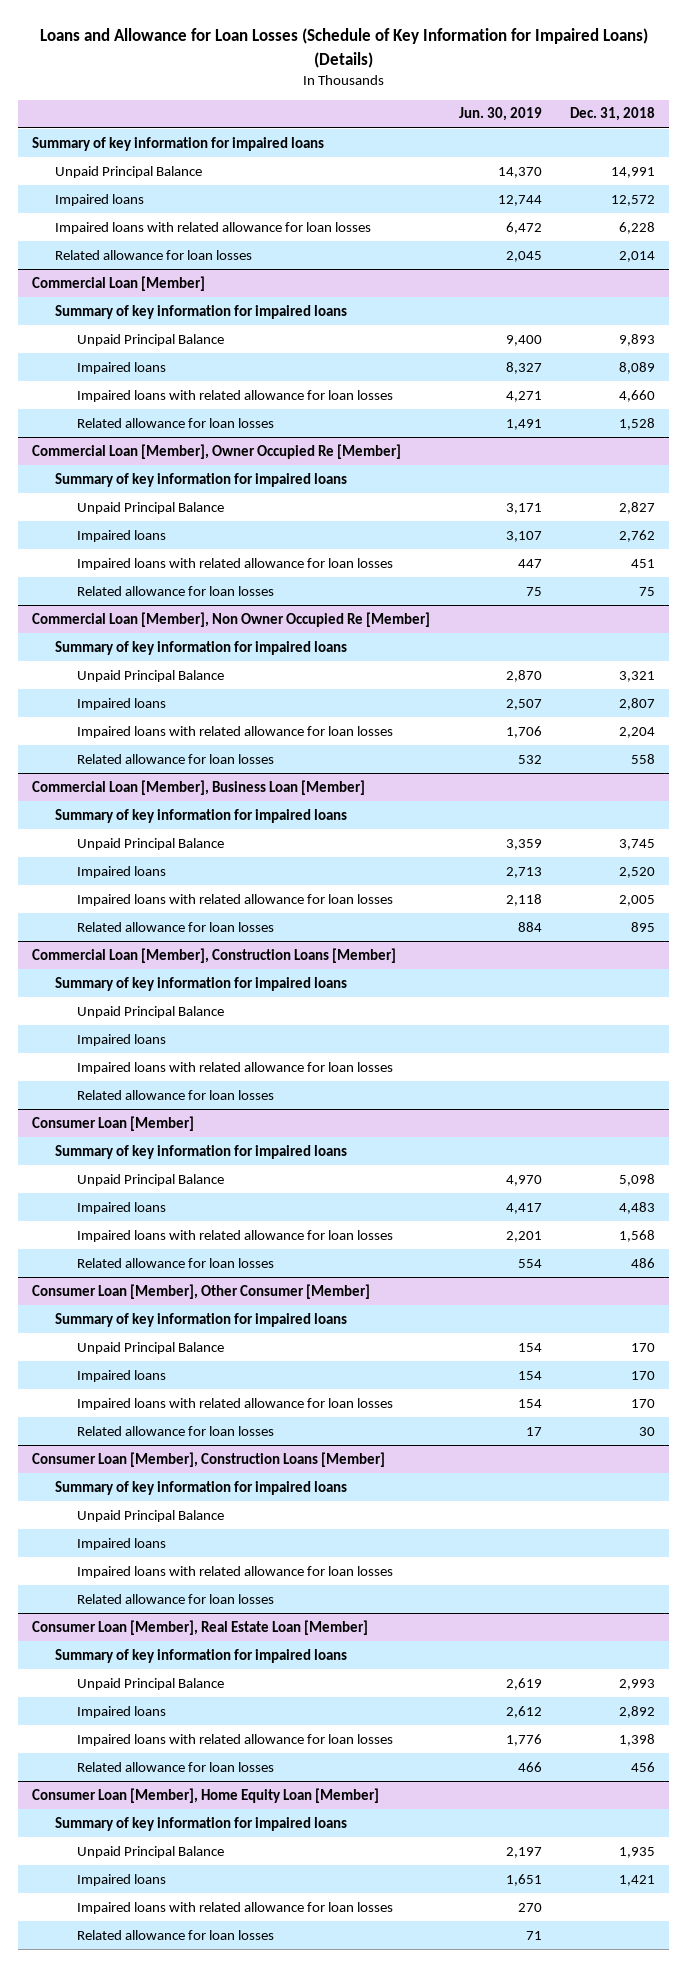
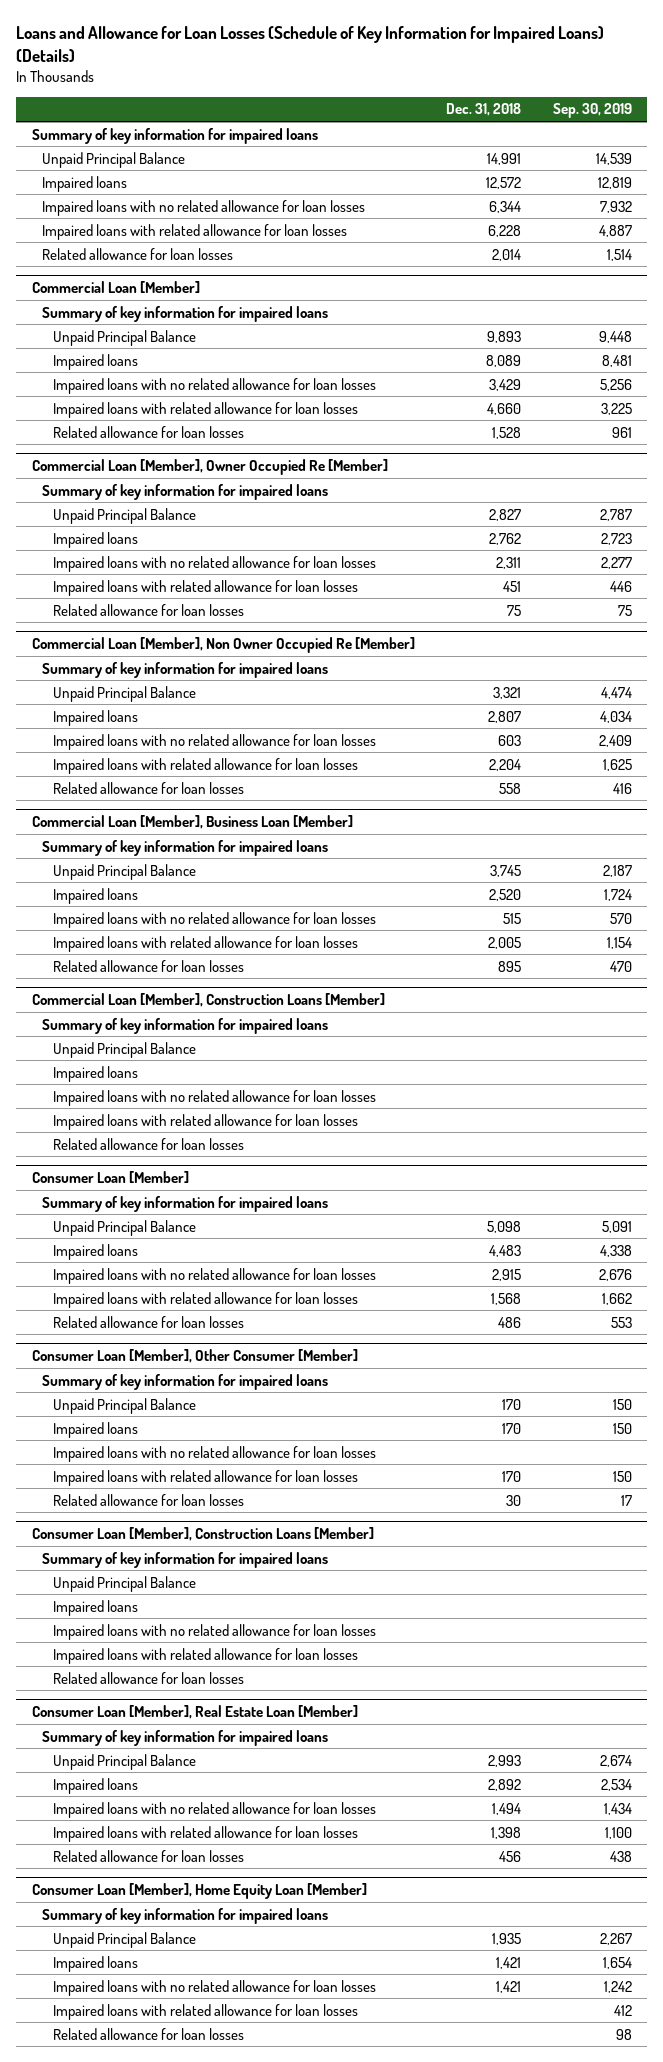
- | Jun. 30, 2019 | Dec. 31, 2018
+ | Dec. 31, 2018 | Sep. 30, 2019
+ Impaired loans with no related allowance for loan losses | 6,344 | 7,932
@ Commercial Loan [Member]
+ Impaired loans with no related allowance for loan losses | 3,429 | 5,256
@ Commercial Loan [Member], Owner Occupied Re [Member]
+ Impaired loans with no related allowance for loan losses | 2,311 | 2,277
@ Commercial Loan [Member], Non Owner Occupied Re [Member]
+ Impaired loans with no related allowance for loan losses | 603 | 2,409
@ Commercial Loan [Member], Business Loan [Member]
+ Impaired loans with no related allowance for loan losses | 515 | 570
@ Commercial Loan [Member], Construction Loans [Member]
+ Impaired loans with no related allowance for loan losses
@ Consumer Loan [Member]
+ Impaired loans with no related allowance for loan losses | 2,915 | 2,676
@ Consumer Loan [Member], Other Consumer [Member]
+ Impaired loans with no related allowance for loan losses
@ Consumer Loan [Member], Construction Loans [Member]
+ Impaired loans with no related allowance for loan losses
@ Consumer Loan [Member], Real Estate Loan [Member]
+ Impaired loans with no related allowance for loan losses | 1,494 | 1,434
@ Consumer Loan [Member], Home Equity Loan [Member]
+ Impaired loans with no related allowance for loan losses | 1,421 | 1,242

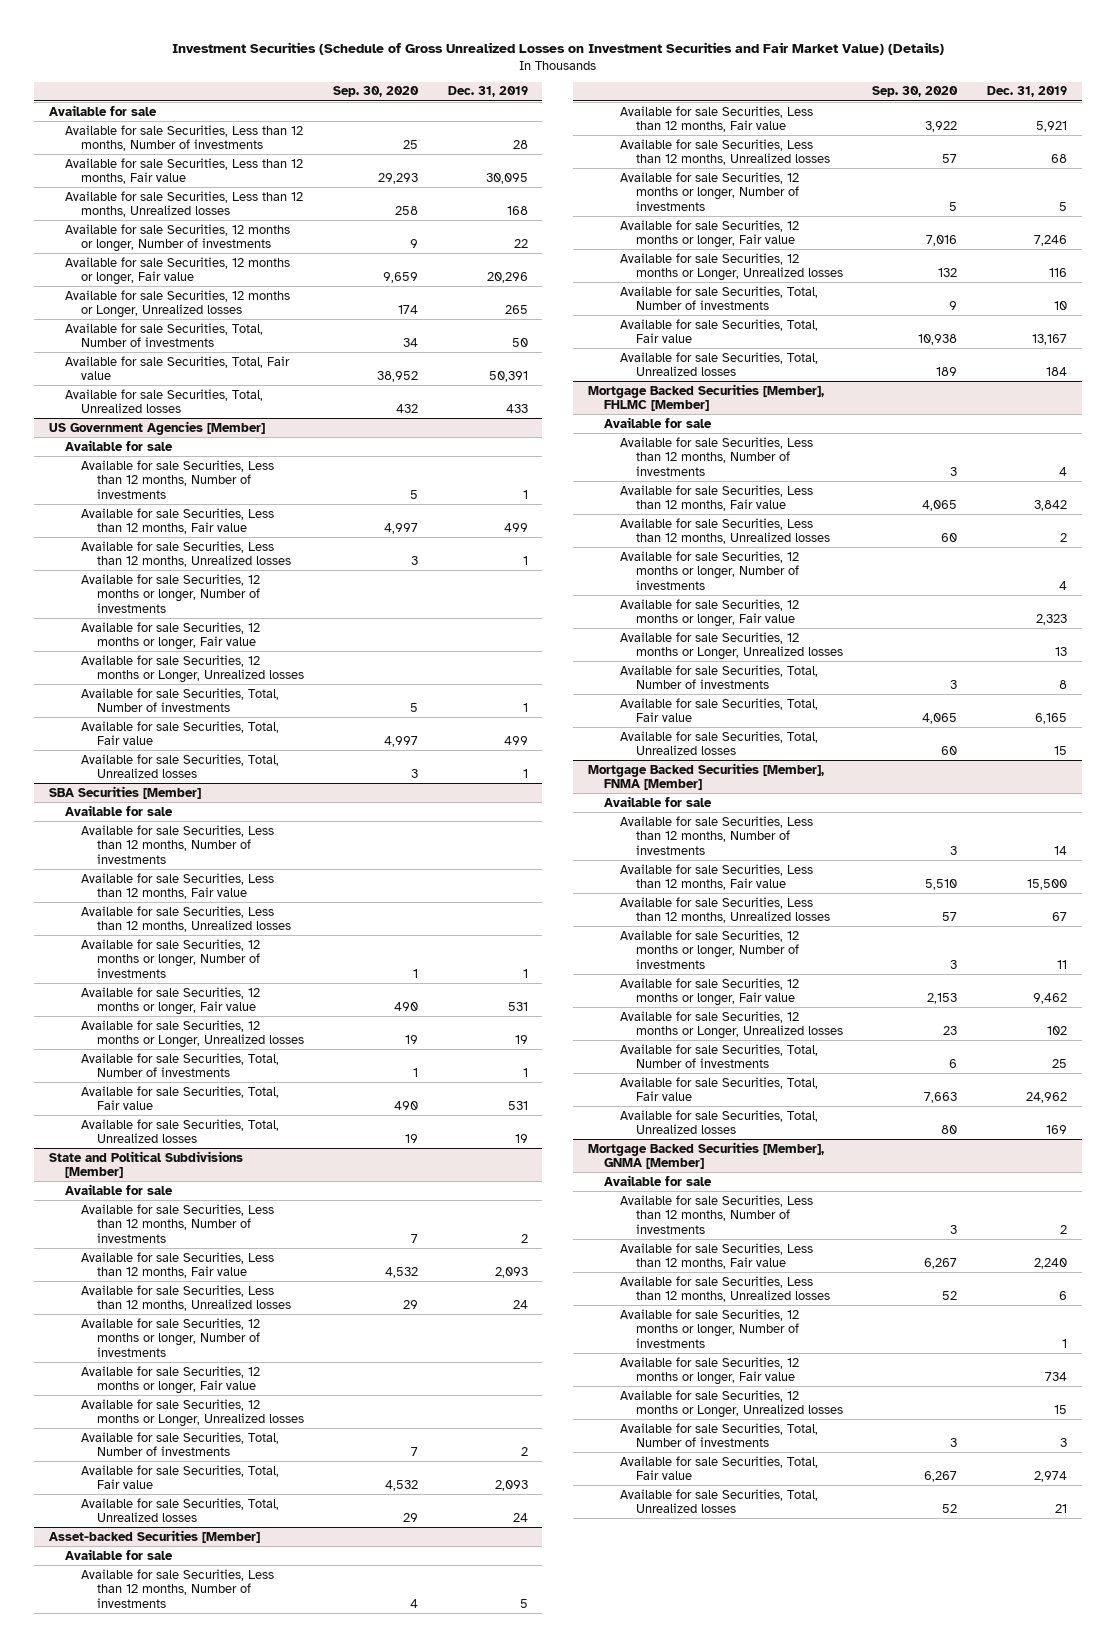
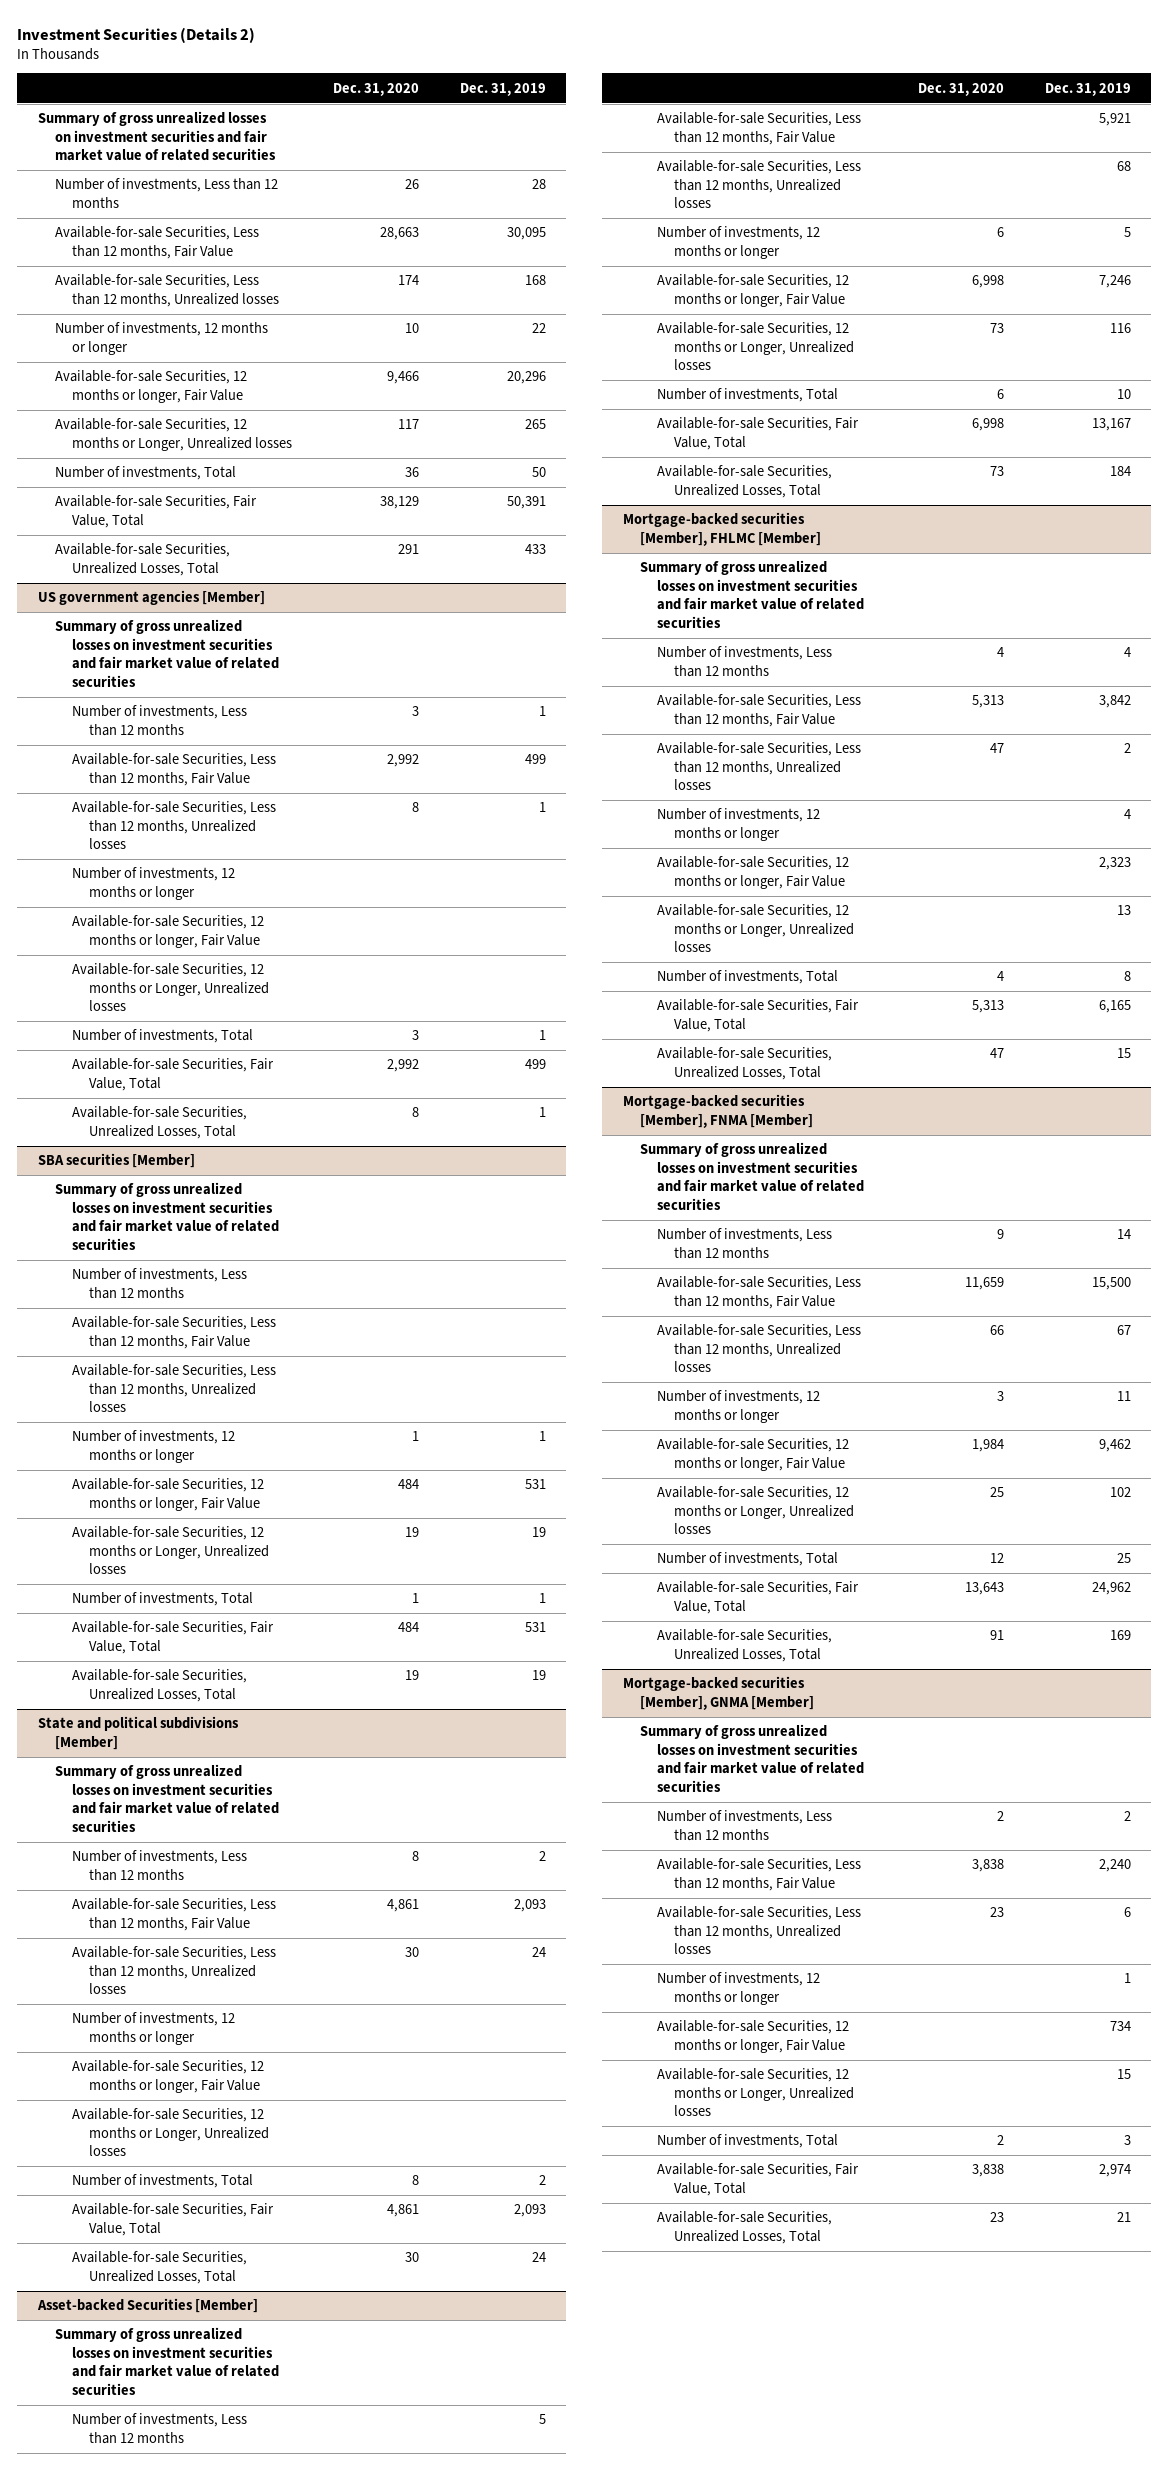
- Investment Securities (Schedule of Gross Unrealized Losses on Investment Securities and Fair Market Value) (Details)
+ Investment Securities (Details 2)
- | Sep. 30, 2020 | Dec. 31, 2019
+ | Dec. 31, 2020 | Dec. 31, 2019
- Available for sale
- Available for sale Securities, Less than 12 months, Number of investments | 25 | 28
- Available for sale Securities, Less than 12 months, Fair value | 29,293 | 30,095
- Available for sale Securities, Less than 12 months, Unrealized losses | 258 | 168
- Available for sale Securities, 12 months or longer, Number of investments | 9 | 22
- Available for sale Securities, 12 months or longer, Fair value | 9,659 | 20,296
- Available for sale Securities, 12 months or Longer, Unrealized losses | 174 | 265
- Available for sale Securities, Total, Number of investments | 34 | 50
- Available for sale Securities, Total, Fair value | 38,952 | 50,391
- Available for sale Securities, Total, Unrealized losses | 432 | 433
- US Government Agencies [Member]
- Available for sale
- Available for sale Securities, Less than 12 months, Number of investments | 5 | 1
- Available for sale Securities, Less than 12 months, Fair value | 4,997 | 499
- Available for sale Securities, Less than 12 months, Unrealized losses | 3 | 1
- Available for sale Securities, 12 months or longer, Number of investments
- Available for sale Securities, 12 months or longer, Fair value
- Available for sale Securities, 12 months or Longer, Unrealized losses
- Available for sale Securities, Total, Number of investments | 5 | 1
- Available for sale Securities, Total, Fair value | 4,997 | 499
- Available for sale Securities, Total, Unrealized losses | 3 | 1
- SBA Securities [Member]
- Available for sale
- Available for sale Securities, Less than 12 months, Number of investments
- Available for sale Securities, Less than 12 months, Fair value
- Available for sale Securities, Less than 12 months, Unrealized losses
- Available for sale Securities, 12 months or longer, Number of investments | 1 | 1
- Available for sale Securities, 12 months or longer, Fair value | 490 | 531
- Available for sale Securities, 12 months or Longer, Unrealized losses | 19 | 19
- Available for sale Securities, Total, Number of investments | 1 | 1
- Available for sale Securities, Total, Fair value | 490 | 531
- Available for sale Securities, Total, Unrealized losses | 19 | 19
- State and Political Subdivisions [Member]
- Available for sale
- Available for sale Securities, Less than 12 months, Number of investments | 7 | 2
- Available for sale Securities, Less than 12 months, Fair value | 4,532 | 2,093
- Available for sale Securities, Less than 12 months, Unrealized losses | 29 | 24
- Available for sale Securities, 12 months or longer, Number of investments
- Available for sale Securities, 12 months or longer, Fair value
- Available for sale Securities, 12 months or Longer, Unrealized losses
- Available for sale Securities, Total, Number of investments | 7 | 2
- Available for sale Securities, Total, Fair value | 4,532 | 2,093
- Available for sale Securities, Total, Unrealized losses | 29 | 24
+ Summary of gross unrealized losses on investment securities and fair market value of related securities
+ Number of investments, Less than 12 months | 26 | 28
+ Available-for-sale Securities, Less than 12 months, Fair Value | 28,663 | 30,095
+ Available-for-sale Securities, Less than 12 months, Unrealized losses | 174 | 168
+ Number of investments, 12 months or longer | 10 | 22
+ Available-for-sale Securities, 12 months or longer, Fair Value | 9,466 | 20,296
+ Available-for-sale Securities, 12 months or Longer, Unrealized losses | 117 | 265
+ Number of investments, Total | 36 | 50
+ Available-for-sale Securities, Fair Value, Total | 38,129 | 50,391
+ Available-for-sale Securities, Unrealized Losses, Total | 291 | 433
+ US government agencies [Member]
+ Summary of gross unrealized losses on investment securities and fair market value of related securities
+ Number of investments, Less than 12 months | 3 | 1
+ Available-for-sale Securities, Less than 12 months, Fair Value | 2,992 | 499
+ Available-for-sale Securities, Less than 12 months, Unrealized losses | 8 | 1
+ Number of investments, 12 months or longer
+ Available-for-sale Securities, 12 months or longer, Fair Value
+ Available-for-sale Securities, 12 months or Longer, Unrealized losses
+ Number of investments, Total | 3 | 1
+ Available-for-sale Securities, Fair Value, Total | 2,992 | 499
+ Available-for-sale Securities, Unrealized Losses, Total | 8 | 1
+ SBA securities [Member]
+ Summary of gross unrealized losses on investment securities and fair market value of related securities
+ Number of investments, Less than 12 months
+ Available-for-sale Securities, Less than 12 months, Fair Value
+ Available-for-sale Securities, Less than 12 months, Unrealized losses
+ Number of investments, 12 months or longer | 1 | 1
+ Available-for-sale Securities, 12 months or longer, Fair Value | 484 | 531
+ Available-for-sale Securities, 12 months or Longer, Unrealized losses | 19 | 19
+ Number of investments, Total | 1 | 1
+ Available-for-sale Securities, Fair Value, Total | 484 | 531
+ Available-for-sale Securities, Unrealized Losses, Total | 19 | 19
+ State and political subdivisions [Member]
+ Summary of gross unrealized losses on investment securities and fair market value of related securities
+ Number of investments, Less than 12 months | 8 | 2
+ Available-for-sale Securities, Less than 12 months, Fair Value | 4,861 | 2,093
+ Available-for-sale Securities, Less than 12 months, Unrealized losses | 30 | 24
+ Number of investments, 12 months or longer
+ Available-for-sale Securities, 12 months or longer, Fair Value
+ Available-for-sale Securities, 12 months or Longer, Unrealized losses
+ Number of investments, Total | 8 | 2
+ Available-for-sale Securities, Fair Value, Total | 4,861 | 2,093
+ Available-for-sale Securities, Unrealized Losses, Total | 30 | 24
@ Asset-backed Securities [Member]
- Available for sale
- Available for sale Securities, Less than 12 months, Number of investments | 4 | 5
- Available for sale Securities, Less than 12 months, Fair value | 3,922 | 5,921
- Available for sale Securities, Less than 12 months, Unrealized losses | 57 | 68
- Available for sale Securities, 12 months or longer, Number of investments | 5 | 5
- Available for sale Securities, 12 months or longer, Fair value | 7,016 | 7,246
- Available for sale Securities, 12 months or Longer, Unrealized losses | 132 | 116
- Available for sale Securities, Total, Number of investments | 9 | 10
- Available for sale Securities, Total, Fair value | 10,938 | 13,167
- Available for sale Securities, Total, Unrealized losses | 189 | 184
- Mortgage Backed Securities [Member], FHLMC [Member]
- Available for sale
- Available for sale Securities, Less than 12 months, Number of investments | 3 | 4
- Available for sale Securities, Less than 12 months, Fair value | 4,065 | 3,842
- Available for sale Securities, Less than 12 months, Unrealized losses | 60 | 2
- Available for sale Securities, 12 months or longer, Number of investments | | 4
- Available for sale Securities, 12 months or longer, Fair value | | 2,323
- Available for sale Securities, 12 months or Longer, Unrealized losses | | 13
- Available for sale Securities, Total, Number of investments | 3 | 8
- Available for sale Securities, Total, Fair value | 4,065 | 6,165
- Available for sale Securities, Total, Unrealized losses | 60 | 15
- Mortgage Backed Securities [Member], FNMA [Member]
- Available for sale
- Available for sale Securities, Less than 12 months, Number of investments | 3 | 14
- Available for sale Securities, Less than 12 months, Fair value | 5,510 | 15,500
- Available for sale Securities, Less than 12 months, Unrealized losses | 57 | 67
- Available for sale Securities, 12 months or longer, Number of investments | 3 | 11
- Available for sale Securities, 12 months or longer, Fair value | 2,153 | 9,462
- Available for sale Securities, 12 months or Longer, Unrealized losses | 23 | 102
- Available for sale Securities, Total, Number of investments | 6 | 25
- Available for sale Securities, Total, Fair value | 7,663 | 24,962
- Available for sale Securities, Total, Unrealized losses | 80 | 169
- Mortgage Backed Securities [Member], GNMA [Member]
- Available for sale
- Available for sale Securities, Less than 12 months, Number of investments | 3 | 2
- Available for sale Securities, Less than 12 months, Fair value | 6,267 | 2,240
- Available for sale Securities, Less than 12 months, Unrealized losses | 52 | 6
- Available for sale Securities, 12 months or longer, Number of investments | | 1
- Available for sale Securities, 12 months or longer, Fair value | | 734
- Available for sale Securities, 12 months or Longer, Unrealized losses | | 15
- Available for sale Securities, Total, Number of investments | 3 | 3
- Available for sale Securities, Total, Fair value | 6,267 | 2,974
- Available for sale Securities, Total, Unrealized losses | 52 | 21
@ Asset-backed Securities [Member]
+ Summary of gross unrealized losses on investment securities and fair market value of related securities
+ Number of investments, Less than 12 months | | 5
+ Available-for-sale Securities, Less than 12 months, Fair Value | | 5,921
+ Available-for-sale Securities, Less than 12 months, Unrealized losses | | 68
+ Number of investments, 12 months or longer | 6 | 5
+ Available-for-sale Securities, 12 months or longer, Fair Value | 6,998 | 7,246
+ Available-for-sale Securities, 12 months or Longer, Unrealized losses | 73 | 116
+ Number of investments, Total | 6 | 10
+ Available-for-sale Securities, Fair Value, Total | 6,998 | 13,167
+ Available-for-sale Securities, Unrealized Losses, Total | 73 | 184
+ Mortgage-backed securities [Member], FHLMC [Member]
+ Summary of gross unrealized losses on investment securities and fair market value of related securities
+ Number of investments, Less than 12 months | 4 | 4
+ Available-for-sale Securities, Less than 12 months, Fair Value | 5,313 | 3,842
+ Available-for-sale Securities, Less than 12 months, Unrealized losses | 47 | 2
+ Number of investments, 12 months or longer | | 4
+ Available-for-sale Securities, 12 months or longer, Fair Value | | 2,323
+ Available-for-sale Securities, 12 months or Longer, Unrealized losses | | 13
+ Number of investments, Total | 4 | 8
+ Available-for-sale Securities, Fair Value, Total | 5,313 | 6,165
+ Available-for-sale Securities, Unrealized Losses, Total | 47 | 15
+ Mortgage-backed securities [Member], FNMA [Member]
+ Summary of gross unrealized losses on investment securities and fair market value of related securities
+ Number of investments, Less than 12 months | 9 | 14
+ Available-for-sale Securities, Less than 12 months, Fair Value | 11,659 | 15,500
+ Available-for-sale Securities, Less than 12 months, Unrealized losses | 66 | 67
+ Number of investments, 12 months or longer | 3 | 11
+ Available-for-sale Securities, 12 months or longer, Fair Value | 1,984 | 9,462
+ Available-for-sale Securities, 12 months or Longer, Unrealized losses | 25 | 102
+ Number of investments, Total | 12 | 25
+ Available-for-sale Securities, Fair Value, Total | 13,643 | 24,962
+ Available-for-sale Securities, Unrealized Losses, Total | 91 | 169
+ Mortgage-backed securities [Member], GNMA [Member]
+ Summary of gross unrealized losses on investment securities and fair market value of related securities
+ Number of investments, Less than 12 months | 2 | 2
+ Available-for-sale Securities, Less than 12 months, Fair Value | 3,838 | 2,240
+ Available-for-sale Securities, Less than 12 months, Unrealized losses | 23 | 6
+ Number of investments, 12 months or longer | | 1
+ Available-for-sale Securities, 12 months or longer, Fair Value | | 734
+ Available-for-sale Securities, 12 months or Longer, Unrealized losses | | 15
+ Number of investments, Total | 2 | 3
+ Available-for-sale Securities, Fair Value, Total | 3,838 | 2,974
+ Available-for-sale Securities, Unrealized Losses, Total | 23 | 21

